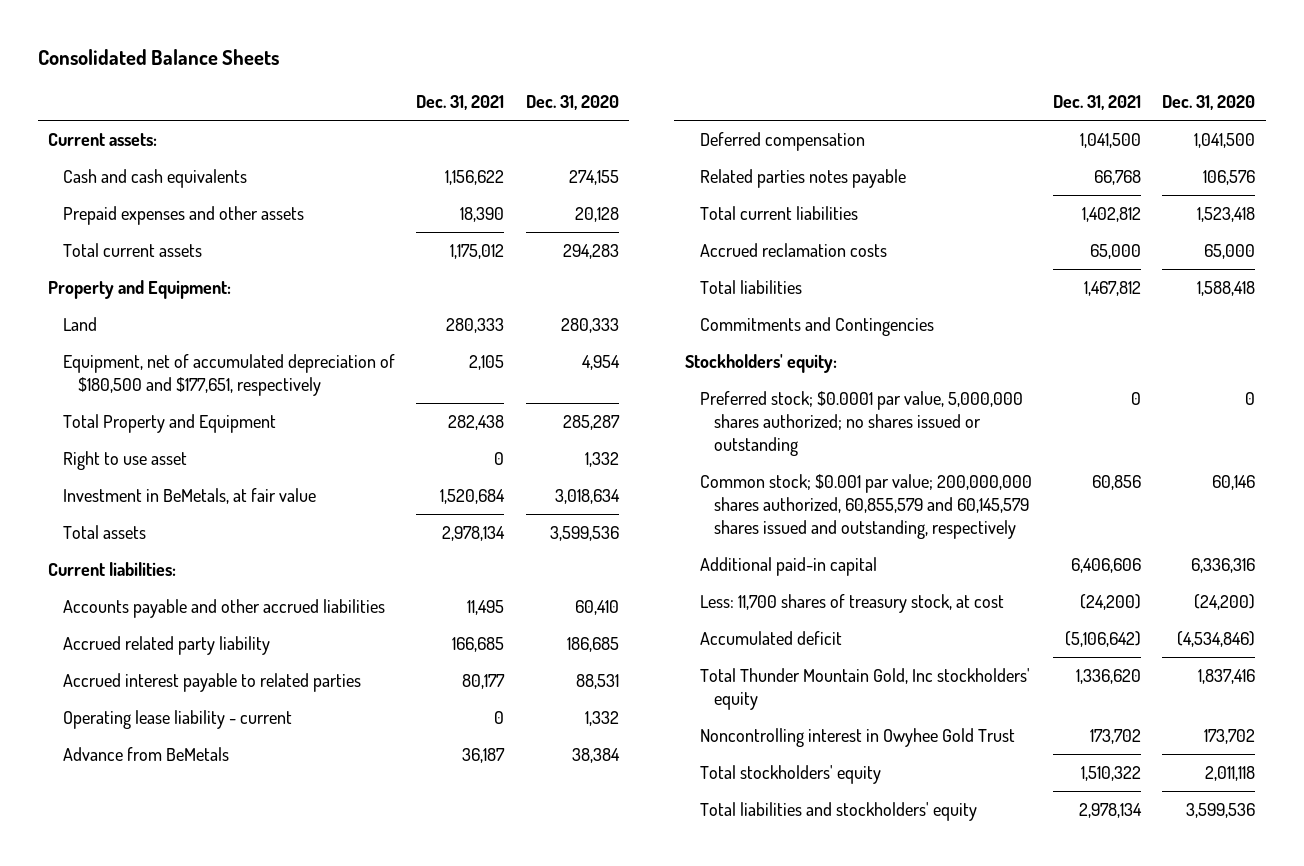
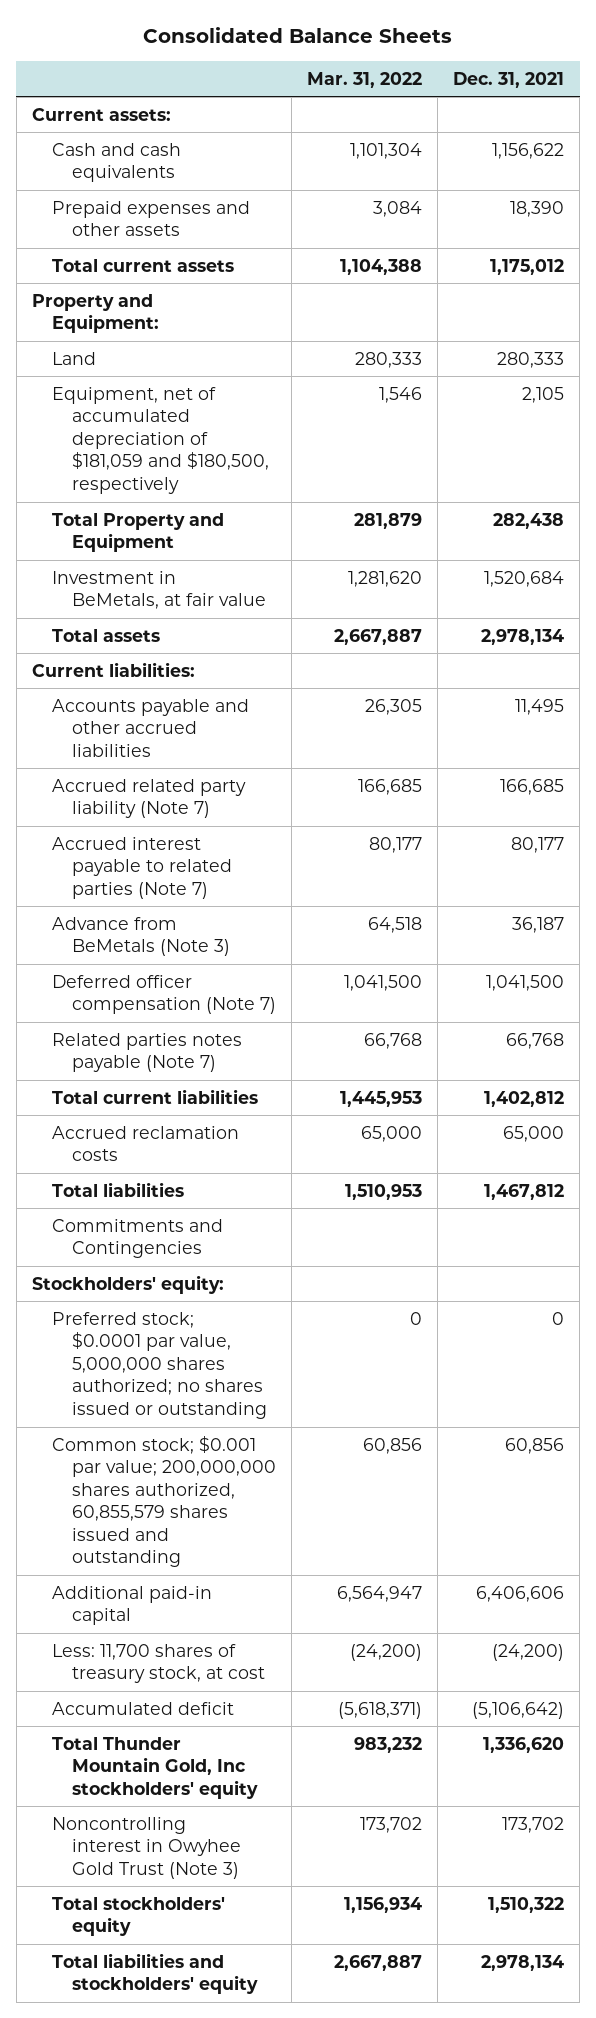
- | Dec. 31, 2021 | Dec. 31, 2020
+ | Mar. 31, 2022 | Dec. 31, 2021
- Equipment, net of accumulated depreciation of $180,500 and $177,651, respectively | 2,105 | 4,954
+ Equipment, net of accumulated depreciation of $181,059 and $180,500, respectively | 1,546 | 2,105
- Right to use asset | 0 | 1,332
- Accrued related party liability | 166,685 | 186,685
- Accrued interest payable to related parties | 80,177 | 88,531
- Operating lease liability - current | 0 | 1,332
- Advance from BeMetals | 36,187 | 38,384
- Deferred compensation | 1,041,500 | 1,041,500
- Related parties notes payable | 66,768 | 106,576
+ Accrued related party liability (Note 7) | 166,685 | 166,685
+ Accrued interest payable to related parties (Note 7) | 80,177 | 80,177
+ Advance from BeMetals (Note 3) | 64,518 | 36,187
+ Deferred officer compensation (Note 7) | 1,041,500 | 1,041,500
+ Related parties notes payable (Note 7) | 66,768 | 66,768
- Common stock; $0.001 par value; 200,000,000 shares authorized, 60,855,579 and 60,145,579 shares issued and outstanding, respectively | 60,856 | 60,146
+ Common stock; $0.001 par value; 200,000,000 shares authorized, 60,855,579 shares issued and outstanding | 60,856 | 60,856
- Noncontrolling interest in Owyhee Gold Trust | 173,702 | 173,702
+ Noncontrolling interest in Owyhee Gold Trust (Note 3) | 173,702 | 173,702

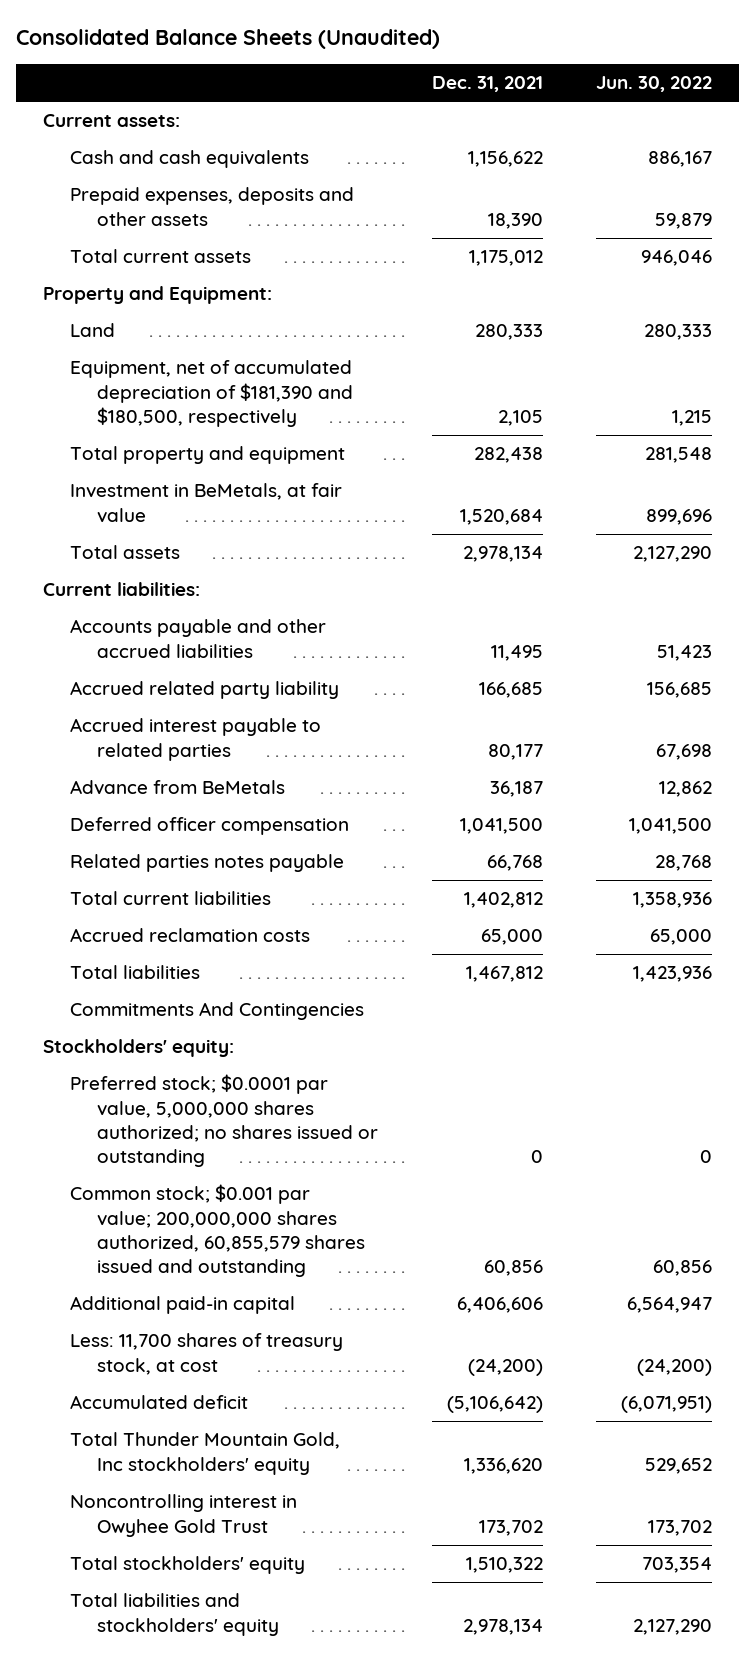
- Consolidated Balance Sheets
+ Consolidated Balance Sheets (Unaudited)
- | Mar. 31, 2022 | Dec. 31, 2021
+ | Dec. 31, 2021 | Jun. 30, 2022
- Prepaid expenses and other assets | 3,084 | 18,390
+ Prepaid expenses, deposits and other assets | 18,390 | 59,879
- Equipment, net of accumulated depreciation of $181,059 and $180,500, respectively | 1,546 | 2,105
- Total Property and Equipment | 281,879 | 282,438
+ Equipment, net of accumulated depreciation of $181,390 and $180,500, respectively | 2,105 | 1,215
+ Total property and equipment | 282,438 | 281,548
- Accrued related party liability (Note 7) | 166,685 | 166,685
- Accrued interest payable to related parties (Note 7) | 80,177 | 80,177
- Advance from BeMetals (Note 3) | 64,518 | 36,187
- Deferred officer compensation (Note 7) | 1,041,500 | 1,041,500
- Related parties notes payable (Note 7) | 66,768 | 66,768
+ Accrued related party liability | 166,685 | 156,685
+ Accrued interest payable to related parties | 80,177 | 67,698
+ Advance from BeMetals | 36,187 | 12,862
+ Deferred officer compensation | 1,041,500 | 1,041,500
+ Related parties notes payable | 66,768 | 28,768
- Commitments and Contingencies
+ Commitments And Contingencies
- Noncontrolling interest in Owyhee Gold Trust (Note 3) | 173,702 | 173,702
+ Noncontrolling interest in Owyhee Gold Trust | 173,702 | 173,702

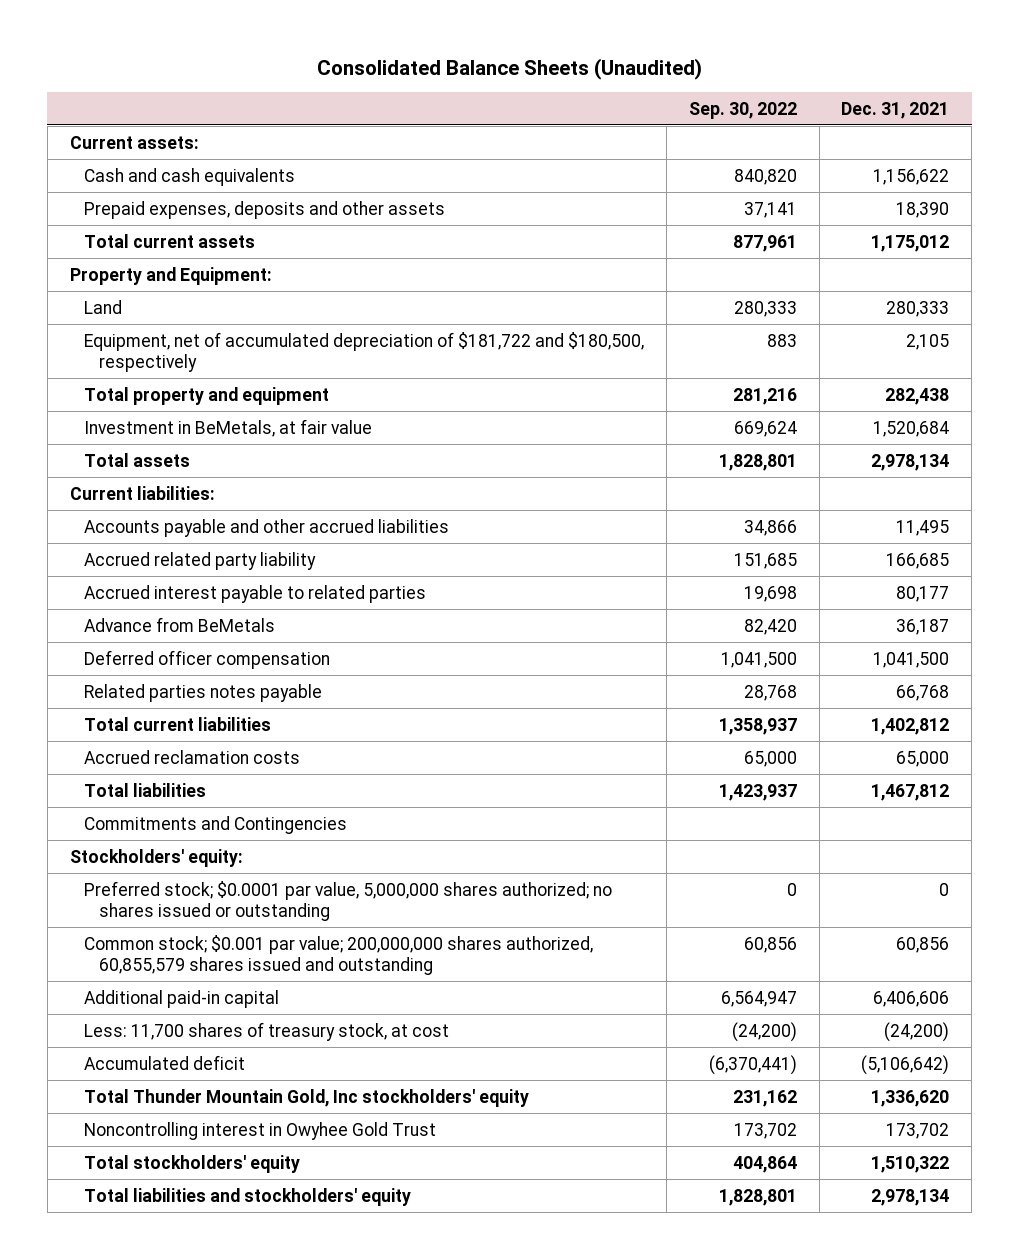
- | Dec. 31, 2021 | Jun. 30, 2022
+ | Sep. 30, 2022 | Dec. 31, 2021
- Equipment, net of accumulated depreciation of $181,390 and $180,500, respectively | 2,105 | 1,215
+ Equipment, net of accumulated depreciation of $181,722 and $180,500, respectively | 883 | 2,105
- Commitments And Contingencies
+ Commitments and Contingencies

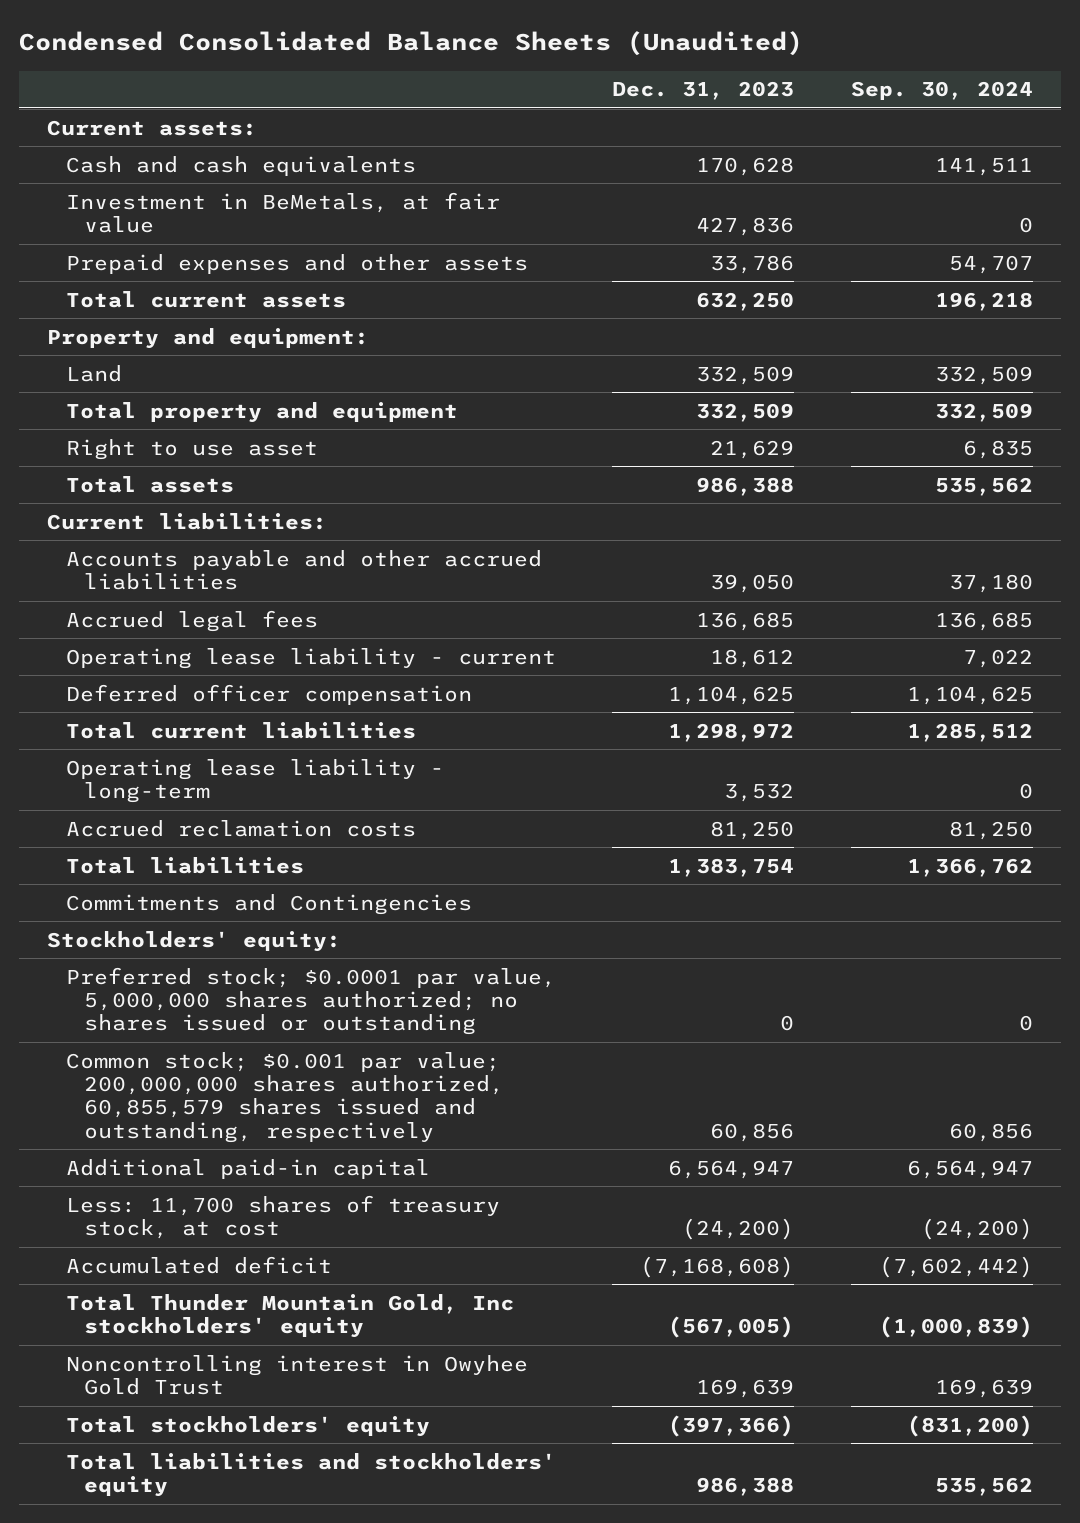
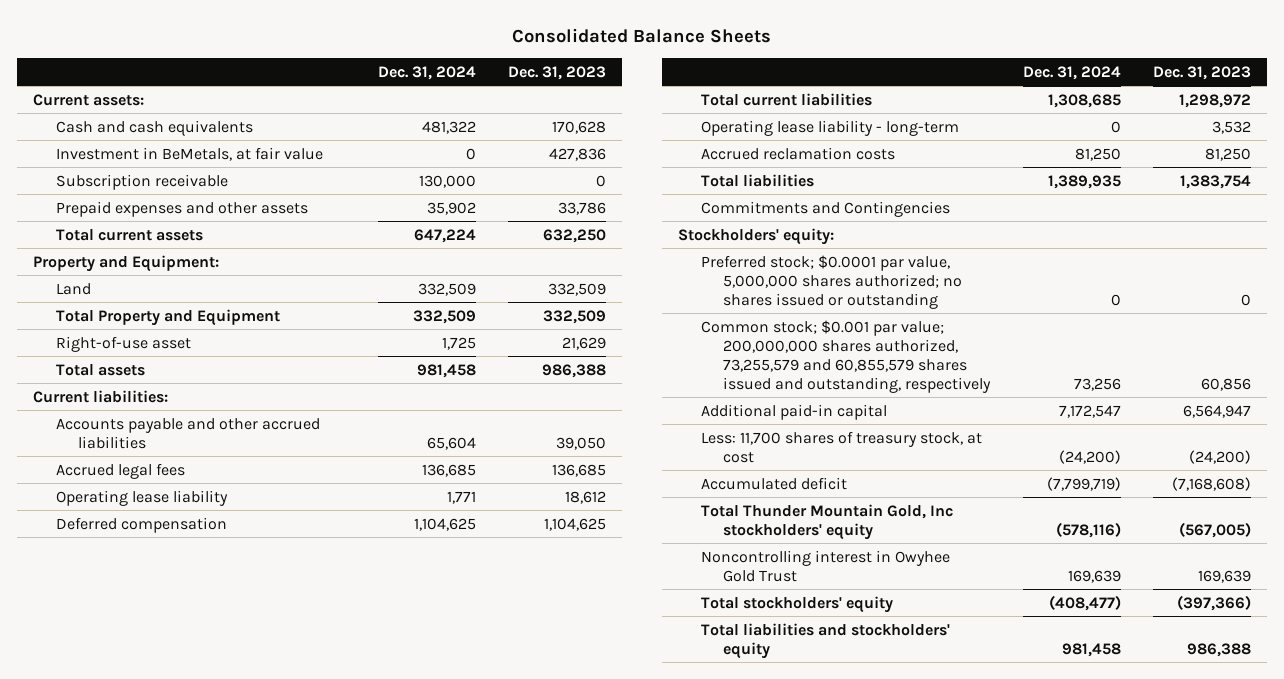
- Condensed Consolidated Balance Sheets (Unaudited)
+ Consolidated Balance Sheets
- | Dec. 31, 2023 | Sep. 30, 2024
+ | Dec. 31, 2024 | Dec. 31, 2023
+ Subscription receivable | 130,000 | 0
- Property and equipment:
+ Property and Equipment:
- Total property and equipment | 332,509 | 332,509
- Right to use asset | 21,629 | 6,835
+ Total Property and Equipment | 332,509 | 332,509
+ Right-of-use asset | 1,725 | 21,629
- Operating lease liability - current | 18,612 | 7,022
- Deferred officer compensation | 1,104,625 | 1,104,625
+ Operating lease liability | 1,771 | 18,612
+ Deferred compensation | 1,104,625 | 1,104,625
- Common stock; $0.001 par value; 200,000,000 shares authorized, 60,855,579 shares issued and outstanding, respectively | 60,856 | 60,856
+ Common stock; $0.001 par value; 200,000,000 shares authorized, 73,255,579 and 60,855,579 shares issued and outstanding, respectively | 73,256 | 60,856

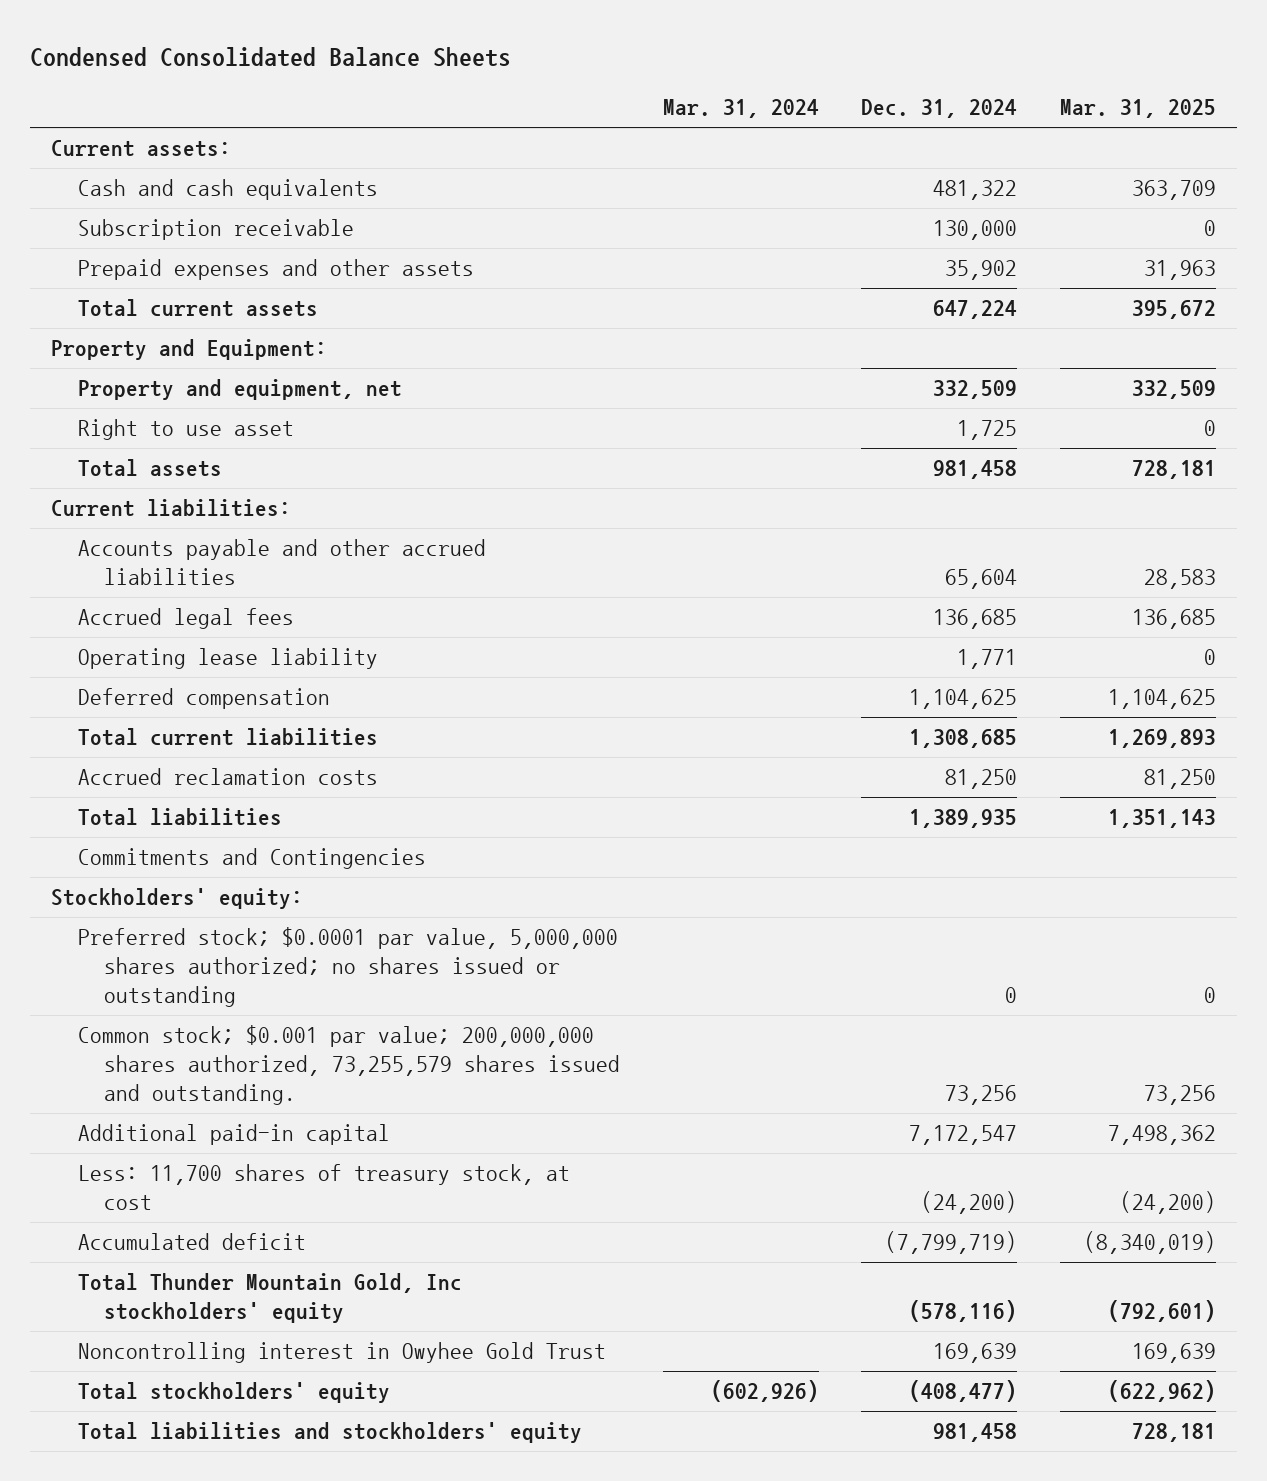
- Consolidated Balance Sheets
+ Condensed Consolidated Balance Sheets
- | Dec. 31, 2024 | Dec. 31, 2023
+ | Mar. 31, 2024 | Dec. 31, 2024 | Mar. 31, 2025
- Investment in BeMetals, at fair value | 0 | 427,836
- Land | 332,509 | 332,509
- Total Property and Equipment | 332,509 | 332,509
- Right-of-use asset | 1,725 | 21,629
+ Property and equipment, net | | 332,509 | 332,509
+ Right to use asset | | 1,725 | 0
- Operating lease liability - long-term | 0 | 3,532
- Common stock; $0.001 par value; 200,000,000 shares authorized, 73,255,579 and 60,855,579 shares issued and outstanding, respectively | 73,256 | 60,856
+ Common stock; $0.001 par value; 200,000,000 shares authorized, 73,255,579 shares issued and outstanding. | | 73,256 | 73,256

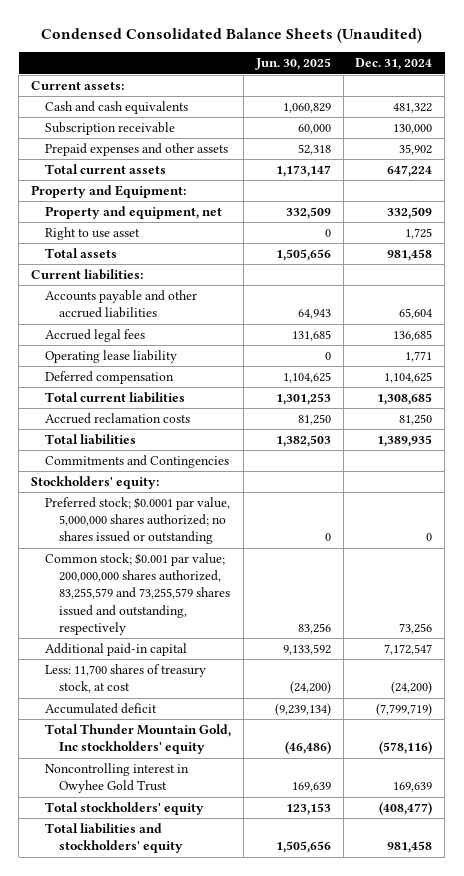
- Condensed Consolidated Balance Sheets
+ Condensed Consolidated Balance Sheets (Unaudited)
- | Mar. 31, 2024 | Dec. 31, 2024 | Mar. 31, 2025
+ | Jun. 30, 2025 | Dec. 31, 2024
- Common stock; $0.001 par value; 200,000,000 shares authorized, 73,255,579 shares issued and outstanding. | | 73,256 | 73,256
+ Common stock; $0.001 par value; 200,000,000 shares authorized, 83,255,579 and 73,255,579 shares issued and outstanding, respectively | 83,256 | 73,256

